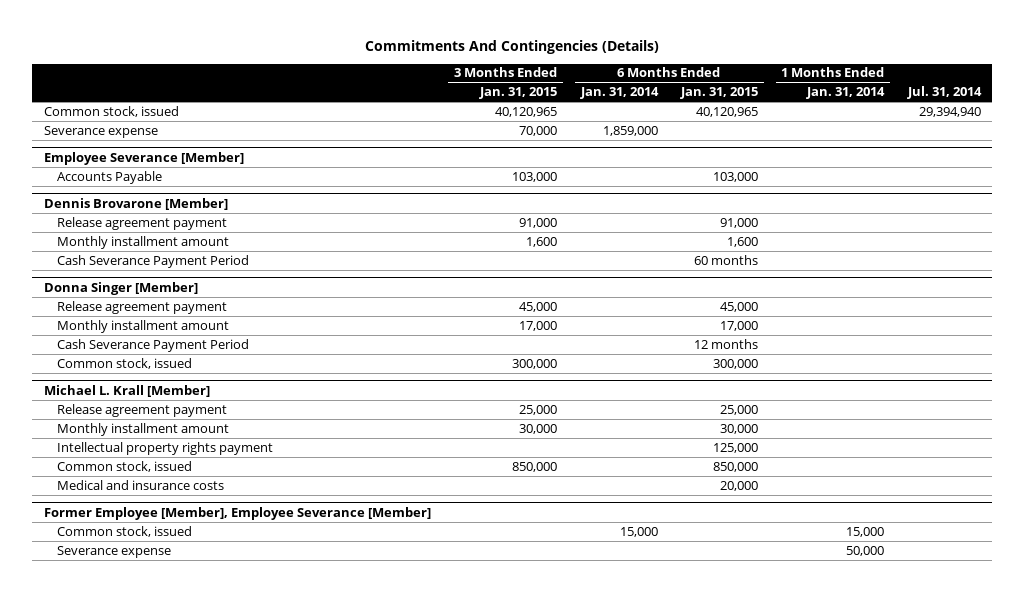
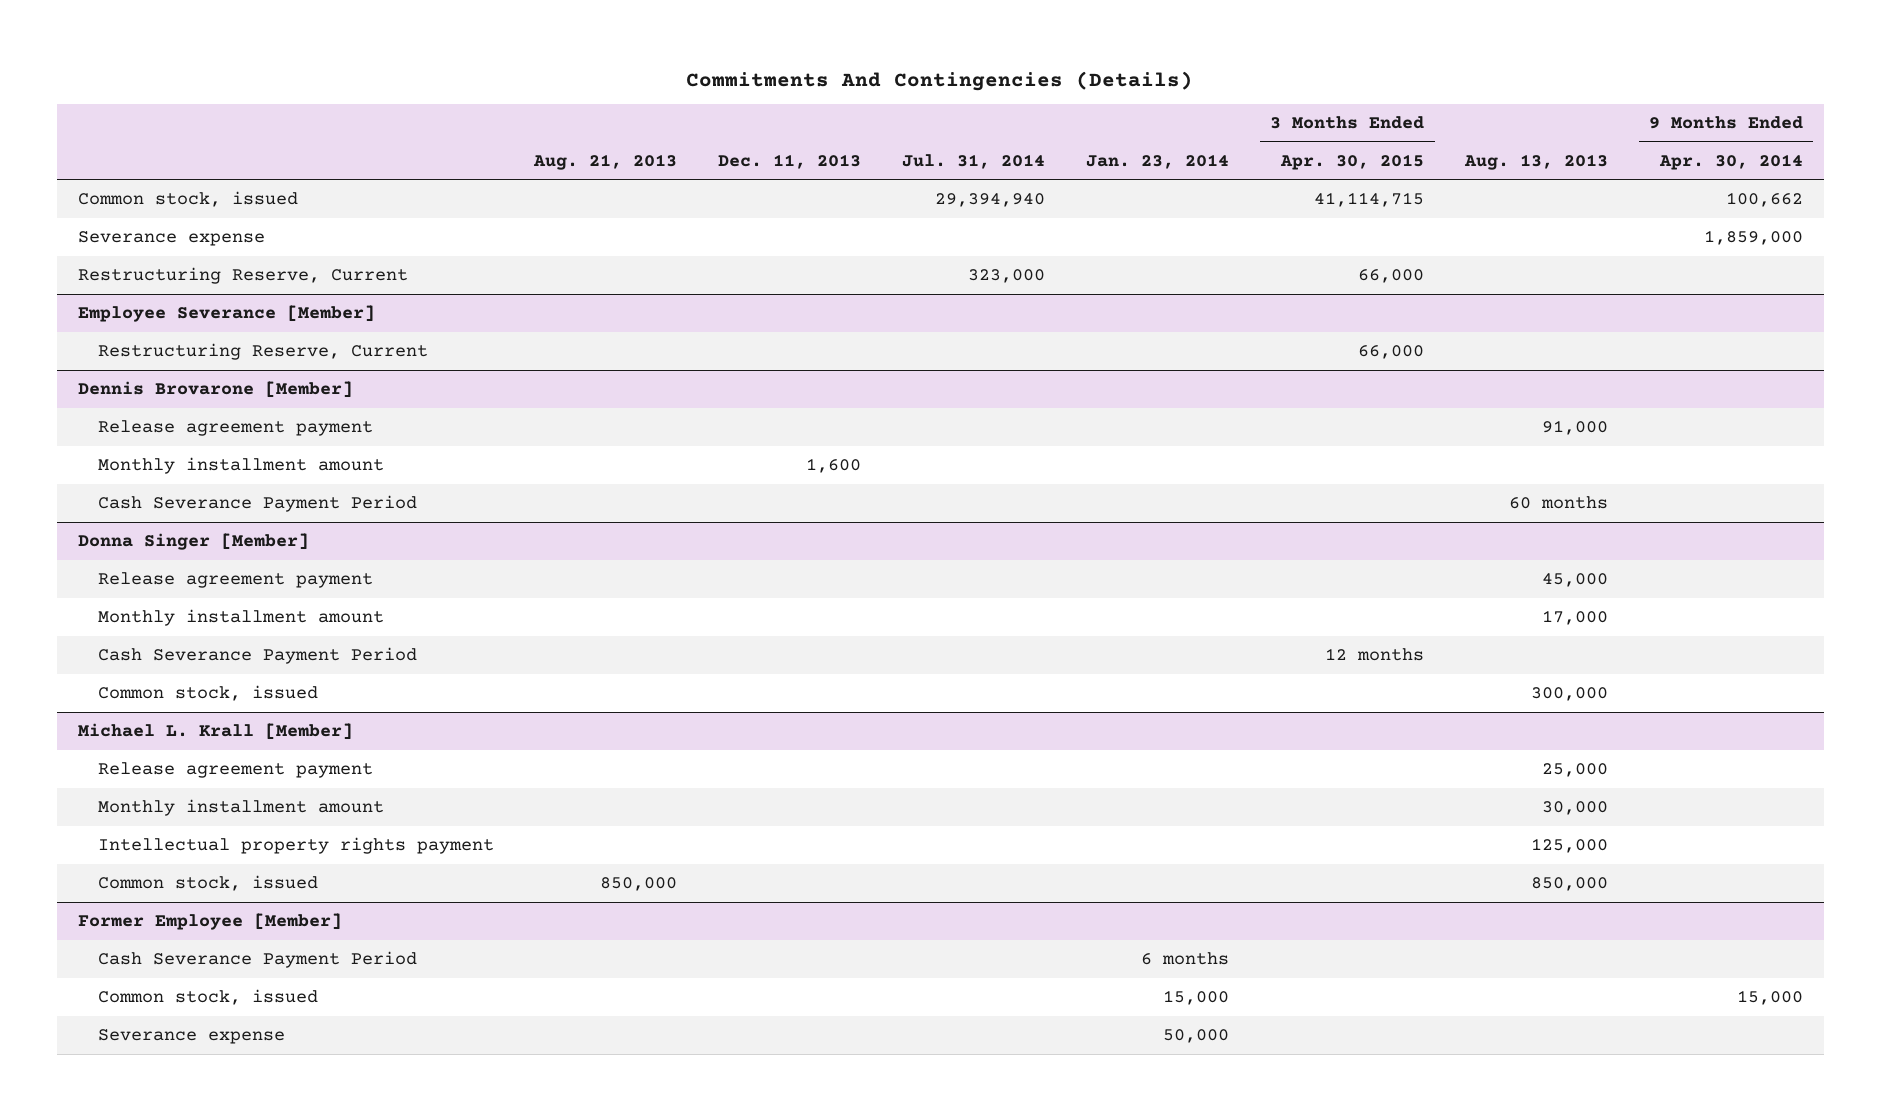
- | 3 Months Ended Jan. 31, 2015 | 6 Months Ended Jan. 31, 2014 | 6 Months Ended Jan. 31, 2015 | 1 Months Ended Jan. 31, 2014 | Jul. 31, 2014
+ | Aug. 21, 2013 | Dec. 11, 2013 | Jul. 31, 2014 | Jan. 23, 2014 | 3 Months Ended Apr. 30, 2015 | Aug. 13, 2013 | 9 Months Ended Apr. 30, 2014
+ Restructuring Reserve, Current | | | 323,000 | | 66,000 | |
@ Employee Severance [Member]
- Accounts Payable | 103,000 | | 103,000 | |
+ Restructuring Reserve, Current | | | | | 66,000 | |
@ Michael L. Krall [Member]
- Medical and insurance costs | | | 20,000 | |
- Former Employee [Member], Employee Severance [Member]
+ Former Employee [Member]
+ Cash Severance Payment Period | | | | 6 months | | |

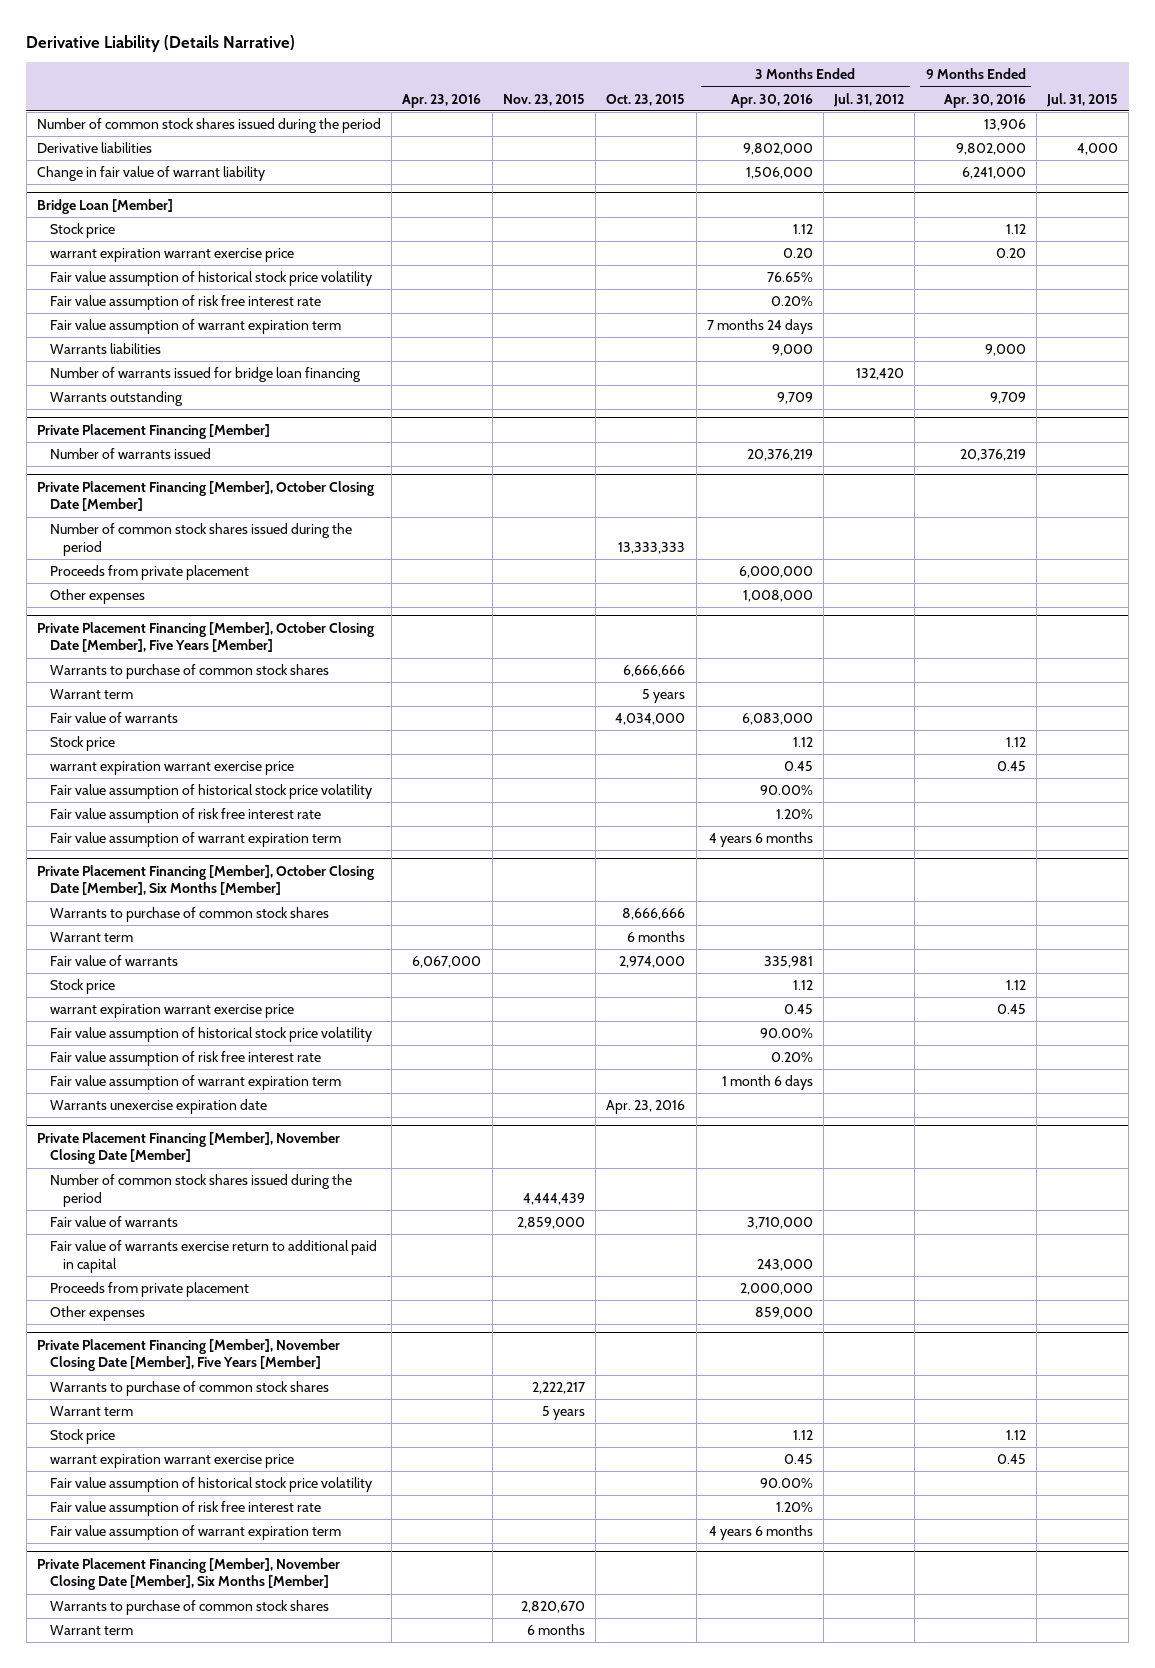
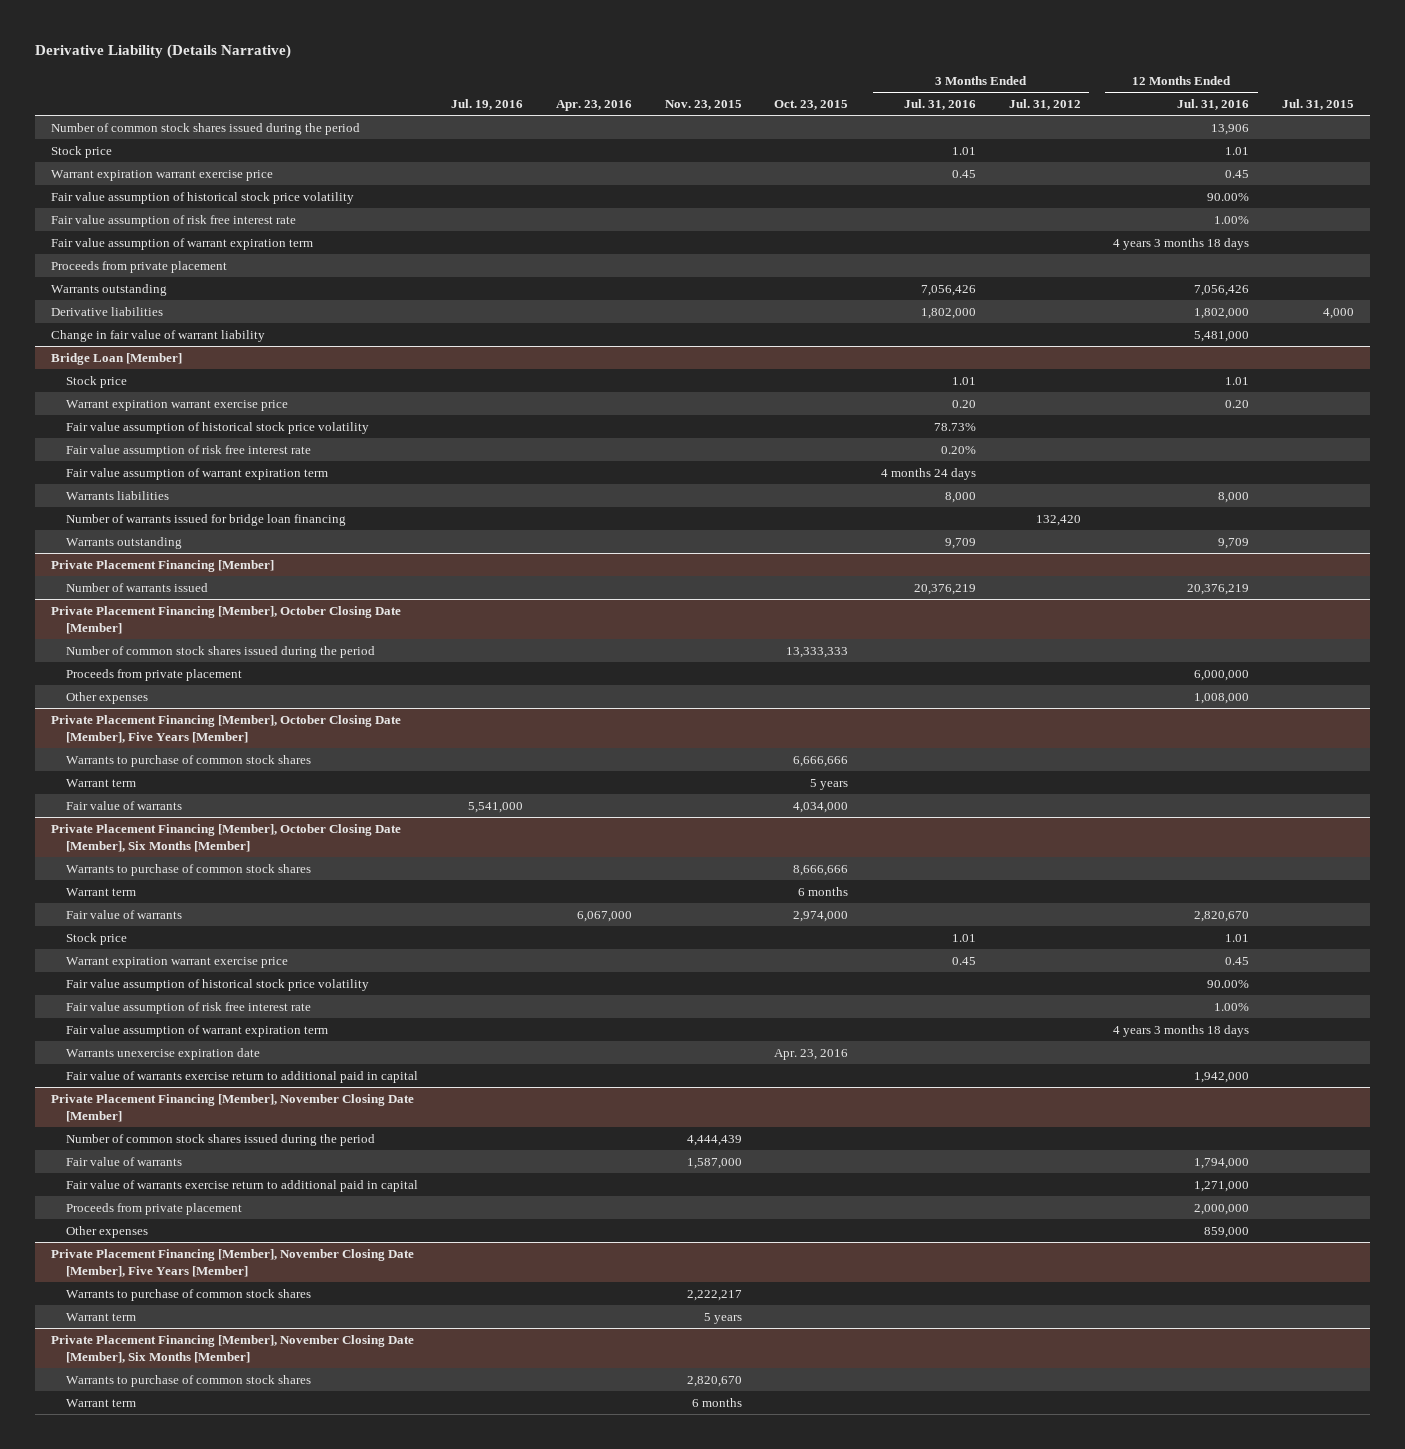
- | Apr. 23, 2016 | Nov. 23, 2015 | Oct. 23, 2015 | 3 Months Ended Apr. 30, 2016 | 3 Months Ended Jul. 31, 2012 | 9 Months Ended Apr. 30, 2016 | Jul. 31, 2015
+ | Jul. 19, 2016 | Apr. 23, 2016 | Nov. 23, 2015 | Oct. 23, 2015 | 3 Months Ended Jul. 31, 2016 | 3 Months Ended Jul. 31, 2012 | 12 Months Ended Jul. 31, 2016 | Jul. 31, 2015
+ Stock price | | | | | 1.01 | | 1.01 |
+ Warrant expiration warrant exercise price | | | | | 0.45 | | 0.45 |
+ Fair value assumption of historical stock price volatility | | | | | | | 90.00% |
+ Fair value assumption of risk free interest rate | | | | | | | 1.00% |
+ Fair value assumption of warrant expiration term | | | | | | | 4 years 3 months 18 days |
+ Proceeds from private placement
+ Warrants outstanding | | | | | 7,056,426 | | 7,056,426 |
@ Bridge Loan [Member]
- warrant expiration warrant exercise price | | | | 0.20 | | 0.20 |
+ Warrant expiration warrant exercise price | | | | | 0.20 | | 0.20 |
@ Private Placement Financing [Member], October Closing Date [Member], Five Years [Member]
- Stock price | | | | 1.12 | | 1.12 |
- warrant expiration warrant exercise price | | | | 0.45 | | 0.45 |
- Fair value assumption of historical stock price volatility | | | | 90.00% | | |
- Fair value assumption of risk free interest rate | | | | 1.20% | | |
- Fair value assumption of warrant expiration term | | | | 4 years 6 months | | |
@ Private Placement Financing [Member], October Closing Date [Member], Six Months [Member]
- warrant expiration warrant exercise price | | | | 0.45 | | 0.45 |
+ Warrant expiration warrant exercise price | | | | | 0.45 | | 0.45 |
+ Fair value of warrants exercise return to additional paid in capital | | | | | | | 1,942,000 |
@ Private Placement Financing [Member], November Closing Date [Member]
- Fair value of warrants | | 2,859,000 | | 3,710,000 | | |
+ Fair value of warrants | | | 1,587,000 | | | | 1,794,000 |
@ Private Placement Financing [Member], November Closing Date [Member], Five Years [Member]
- Stock price | | | | 1.12 | | 1.12 |
- warrant expiration warrant exercise price | | | | 0.45 | | 0.45 |
- Fair value assumption of historical stock price volatility | | | | 90.00% | | |
- Fair value assumption of risk free interest rate | | | | 1.20% | | |
- Fair value assumption of warrant expiration term | | | | 4 years 6 months | | |

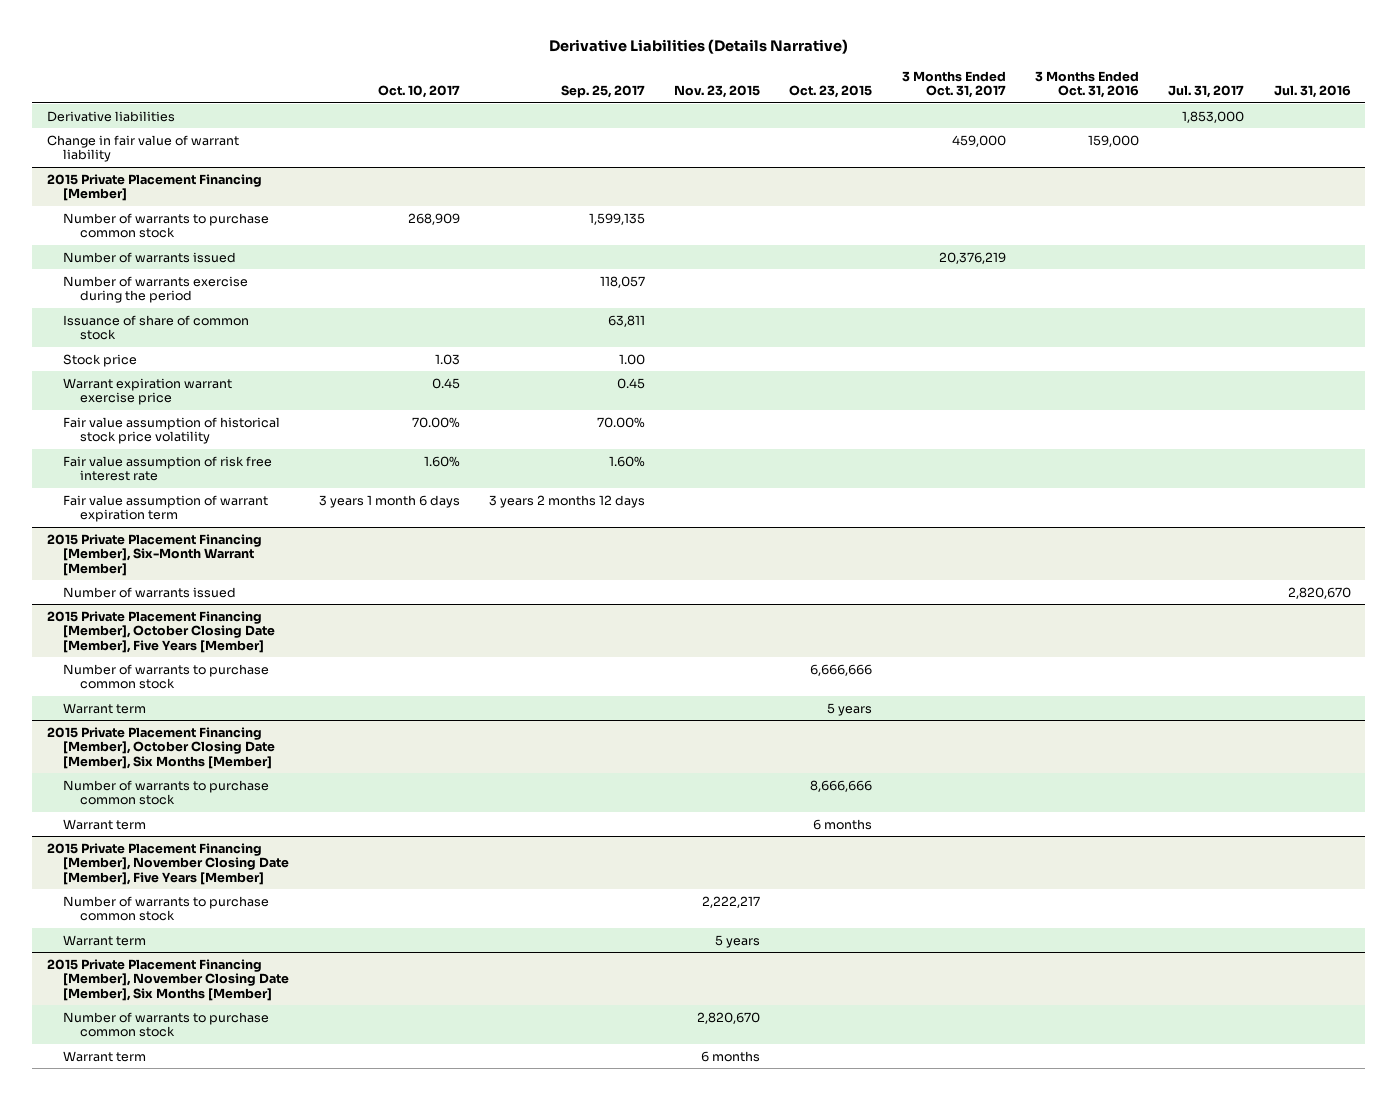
- Derivative Liability (Details Narrative)
+ Derivative Liabilities (Details Narrative)
- | Jul. 19, 2016 | Apr. 23, 2016 | Nov. 23, 2015 | Oct. 23, 2015 | 3 Months Ended Jul. 31, 2016 | 3 Months Ended Jul. 31, 2012 | 12 Months Ended Jul. 31, 2016 | Jul. 31, 2015
+ | Oct. 10, 2017 | Sep. 25, 2017 | Nov. 23, 2015 | Oct. 23, 2015 | 3 Months Ended Oct. 31, 2017 | 3 Months Ended Oct. 31, 2016 | Jul. 31, 2017 | Jul. 31, 2016
- Number of common stock shares issued during the period | | | | | | | 13,906 |
- Stock price | | | | | 1.01 | | 1.01 |
- Warrant expiration warrant exercise price | | | | | 0.45 | | 0.45 |
- Fair value assumption of historical stock price volatility | | | | | | | 90.00% |
- Fair value assumption of risk free interest rate | | | | | | | 1.00% |
- Fair value assumption of warrant expiration term | | | | | | | 4 years 3 months 18 days |
- Proceeds from private placement
- Warrants outstanding | | | | | 7,056,426 | | 7,056,426 |
- Bridge Loan [Member]
- Stock price | | | | | 1.01 | | 1.01 |
- Warrant expiration warrant exercise price | | | | | 0.20 | | 0.20 |
- Fair value assumption of historical stock price volatility | | | | | 78.73% | | |
- Fair value assumption of risk free interest rate | | | | | 0.20% | | |
- Fair value assumption of warrant expiration term | | | | | 4 months 24 days | | |
- Warrants liabilities | | | | | 8,000 | | 8,000 |
- Number of warrants issued for bridge loan financing | | | | | | 132,420 | |
- Warrants outstanding | | | | | 9,709 | | 9,709 |
- Private Placement Financing [Member]
+ 2015 Private Placement Financing [Member]
+ Number of warrants to purchase common stock | 268,909 | 1,599,135 | | | | | |
+ Number of warrants issued | | | | | 20,376,219 | | |
+ Number of warrants exercise during the period | | 118,057 | | | | | |
+ Issuance of share of common stock | | 63,811 | | | | | |
+ Stock price | 1.03 | 1.00 | | | | | |
+ Warrant expiration warrant exercise price | 0.45 | 0.45 | | | | | |
+ Fair value assumption of historical stock price volatility | 70.00% | 70.00% | | | | | |
+ Fair value assumption of risk free interest rate | 1.60% | 1.60% | | | | | |
+ Fair value assumption of warrant expiration term | 3 years 1 month 6 days | 3 years 2 months 12 days | | | | | |
+ 2015 Private Placement Financing [Member], Six-Month Warrant [Member]
- Private Placement Financing [Member], October Closing Date [Member]
- Number of common stock shares issued during the period | | | | 13,333,333 | | | |
- Proceeds from private placement | | | | | | | 6,000,000 |
- Other expenses | | | | | | | 1,008,000 |
- Private Placement Financing [Member], October Closing Date [Member], Five Years [Member]
- Warrants to purchase of common stock shares | | | | 6,666,666 | | | |
+ 2015 Private Placement Financing [Member], October Closing Date [Member], Five Years [Member]
+ Number of warrants to purchase common stock | | | | 6,666,666 | | | |
- Fair value of warrants | 5,541,000 | | | 4,034,000 | | | |
- Private Placement Financing [Member], October Closing Date [Member], Six Months [Member]
- Warrants to purchase of common stock shares | | | | 8,666,666 | | | |
+ 2015 Private Placement Financing [Member], October Closing Date [Member], Six Months [Member]
+ Number of warrants to purchase common stock | | | | 8,666,666 | | | |
- Fair value of warrants | | 6,067,000 | | 2,974,000 | | | 2,820,670 |
- Stock price | | | | | 1.01 | | 1.01 |
- Warrant expiration warrant exercise price | | | | | 0.45 | | 0.45 |
- Fair value assumption of historical stock price volatility | | | | | | | 90.00% |
- Fair value assumption of risk free interest rate | | | | | | | 1.00% |
- Fair value assumption of warrant expiration term | | | | | | | 4 years 3 months 18 days |
- Warrants unexercise expiration date | | | | Apr. 23, 2016 | | | |
- Fair value of warrants exercise return to additional paid in capital | | | | | | | 1,942,000 |
- Private Placement Financing [Member], November Closing Date [Member]
- Number of common stock shares issued during the period | | | 4,444,439 | | | | |
- Fair value of warrants | | | 1,587,000 | | | | 1,794,000 |
- Fair value of warrants exercise return to additional paid in capital | | | | | | | 1,271,000 |
- Proceeds from private placement | | | | | | | 2,000,000 |
- Other expenses | | | | | | | 859,000 |
- Private Placement Financing [Member], November Closing Date [Member], Five Years [Member]
- Warrants to purchase of common stock shares | | | 2,222,217 | | | | |
+ 2015 Private Placement Financing [Member], November Closing Date [Member], Five Years [Member]
+ Number of warrants to purchase common stock | | | 2,222,217 | | | | |
- Private Placement Financing [Member], November Closing Date [Member], Six Months [Member]
- Warrants to purchase of common stock shares | | | 2,820,670 | | | | |
+ 2015 Private Placement Financing [Member], November Closing Date [Member], Six Months [Member]
+ Number of warrants to purchase common stock | | | 2,820,670 | | | | |

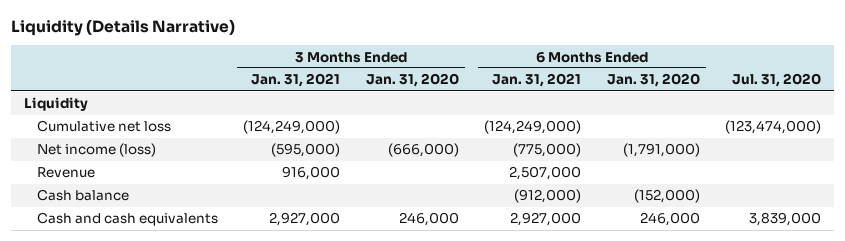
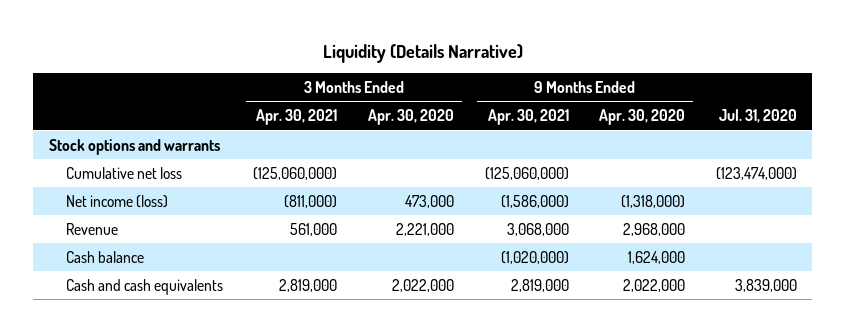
- | 3 Months Ended Jan. 31, 2021 | 3 Months Ended Jan. 31, 2020 | 6 Months Ended Jan. 31, 2021 | 6 Months Ended Jan. 31, 2020 | Jul. 31, 2020
+ | 3 Months Ended Apr. 30, 2021 | 3 Months Ended Apr. 30, 2020 | 9 Months Ended Apr. 30, 2021 | 9 Months Ended Apr. 30, 2020 | Jul. 31, 2020
- Liquidity
+ Stock options and warrants

